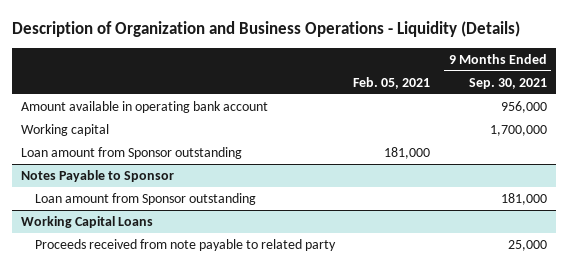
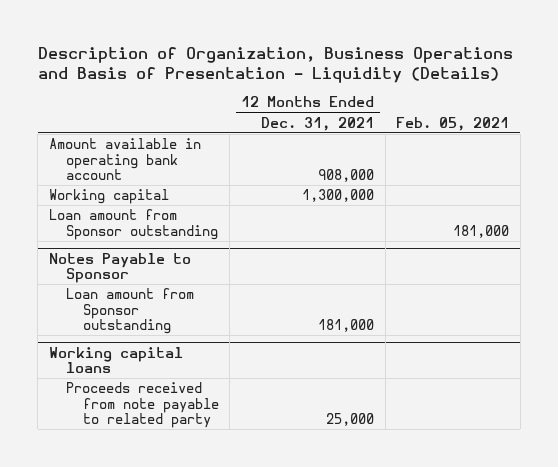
- Description of Organization and Business Operations - Liquidity (Details)
+ Description of Organization, Business Operations and Basis of Presentation - Liquidity (Details)
- | Feb. 05, 2021 | 9 Months Ended Sep. 30, 2021
+ | 12 Months Ended Dec. 31, 2021 | Feb. 05, 2021
- Working Capital Loans
+ Working capital loans

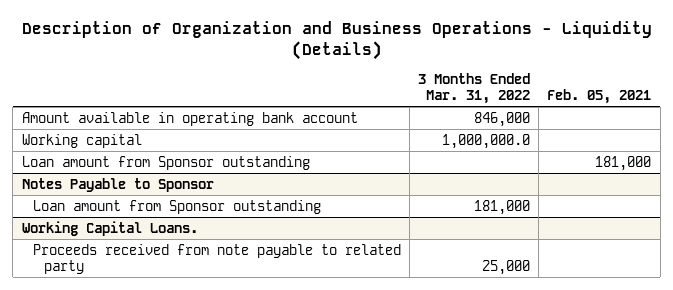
- Description of Organization, Business Operations and Basis of Presentation - Liquidity (Details)
+ Description of Organization and Business Operations - Liquidity (Details)
- | 12 Months Ended Dec. 31, 2021 | Feb. 05, 2021
+ | 3 Months Ended Mar. 31, 2022 | Feb. 05, 2021
- Working capital loans
+ Working Capital Loans.

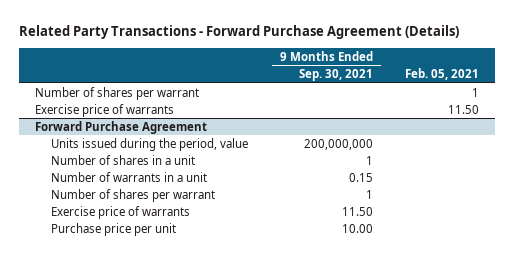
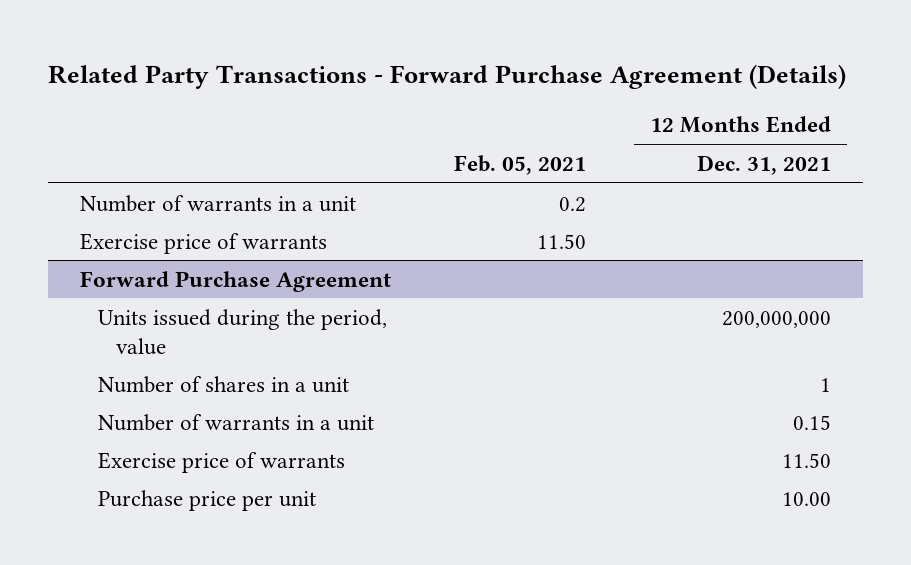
- | 9 Months Ended Sep. 30, 2021 | Feb. 05, 2021
+ | Feb. 05, 2021 | 12 Months Ended Dec. 31, 2021
- Number of shares per warrant | | 1
+ Number of warrants in a unit | 0.2 |
@ Forward Purchase Agreement
- Number of shares per warrant | 1 |

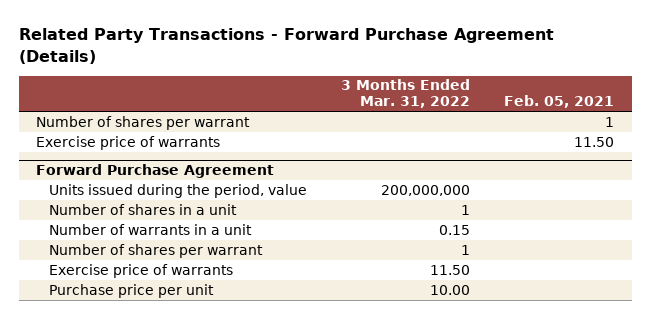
- | Feb. 05, 2021 | 12 Months Ended Dec. 31, 2021
+ | 3 Months Ended Mar. 31, 2022 | Feb. 05, 2021
- Number of warrants in a unit | 0.2 |
+ Number of shares per warrant | | 1
@ Forward Purchase Agreement
+ Number of shares per warrant | 1 |

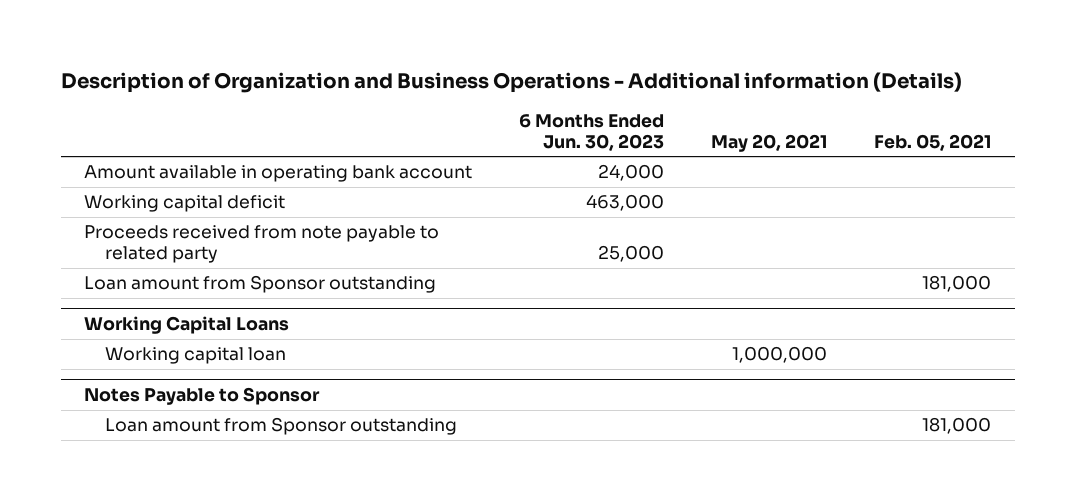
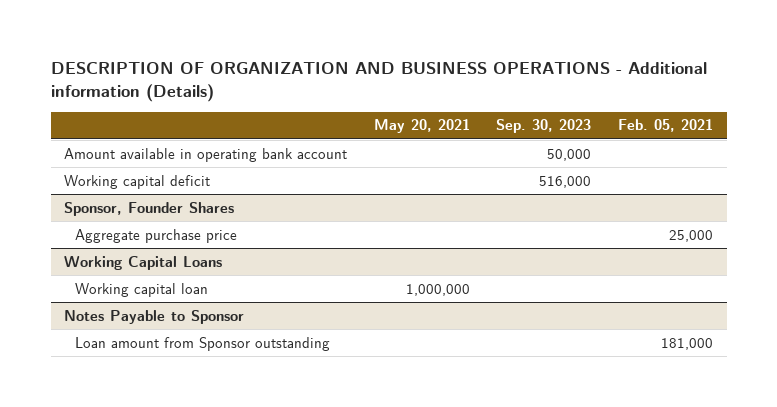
- Description of Organization and Business Operations - Additional information (Details)
+ DESCRIPTION OF ORGANIZATION AND BUSINESS OPERATIONS - Additional information (Details)
- | 6 Months Ended Jun. 30, 2023 | May 20, 2021 | Feb. 05, 2021
+ | May 20, 2021 | Sep. 30, 2023 | Feb. 05, 2021
- Proceeds received from note payable to related party | 25,000 | |
- Loan amount from Sponsor outstanding | | | 181,000
+ Sponsor, Founder Shares
+ Aggregate purchase price | | | 25,000

